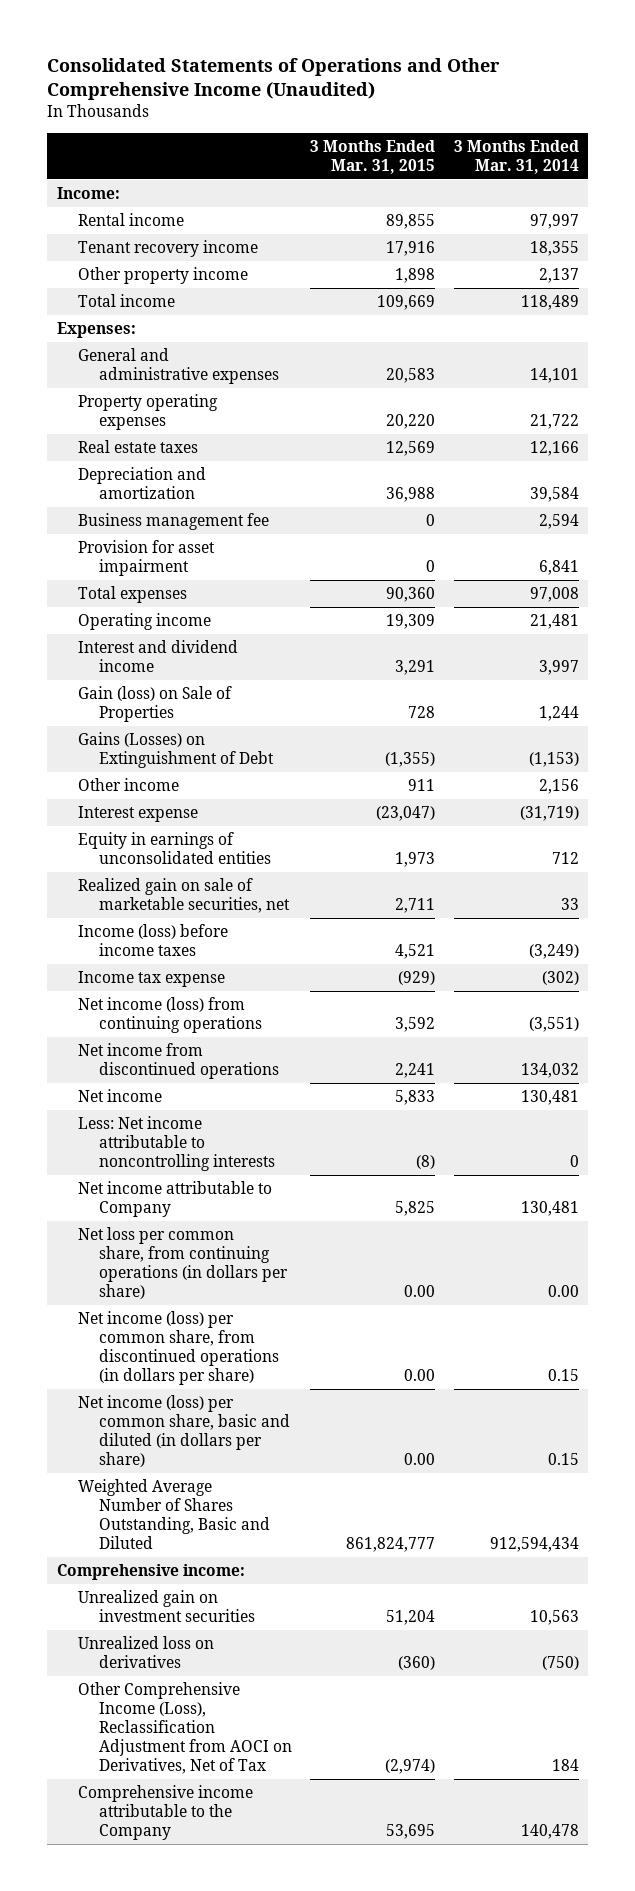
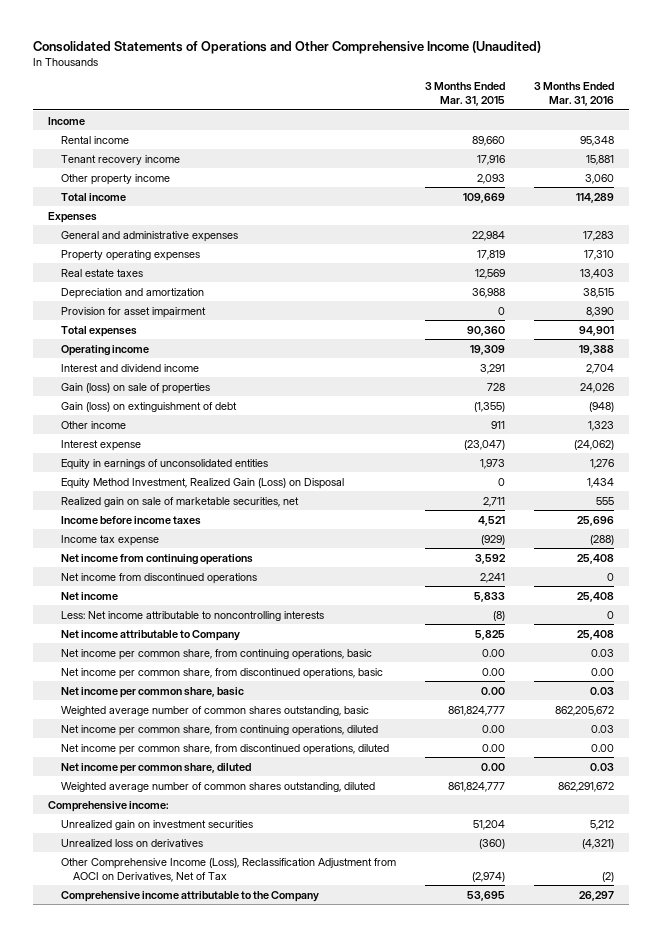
- | 3 Months Ended Mar. 31, 2015 | 3 Months Ended Mar. 31, 2014
+ | 3 Months Ended Mar. 31, 2015 | 3 Months Ended Mar. 31, 2016
- Income:
- Rental income | 89,855 | 97,997
+ Income
+ Rental income | 89,660 | 95,348
- Other property income | 1,898 | 2,137
+ Other property income | 2,093 | 3,060
- Expenses:
- General and administrative expenses | 20,583 | 14,101
- Property operating expenses | 20,220 | 21,722
+ Expenses
+ General and administrative expenses | 22,984 | 17,283
+ Property operating expenses | 17,819 | 17,310
- Business management fee | 0 | 2,594
- Gain (loss) on Sale of Properties | 728 | 1,244
- Gains (Losses) on Extinguishment of Debt | (1,355) | (1,153)
+ Gain (loss) on sale of properties | 728 | 24,026
+ Gain (loss) on extinguishment of debt | (1,355) | (948)
+ Equity Method Investment, Realized Gain (Loss) on Disposal | 0 | 1,434
- Income (loss) before income taxes | 4,521 | (3,249)
+ Income before income taxes | 4,521 | 25,696
- Net income (loss) from continuing operations | 3,592 | (3,551)
+ Net income from continuing operations | 3,592 | 25,408
- Net loss per common share, from continuing operations (in dollars per share) | 0.00 | 0.00
- Net income (loss) per common share, from discontinued operations (in dollars per share) | 0.00 | 0.15
- Net income (loss) per common share, basic and diluted (in dollars per share) | 0.00 | 0.15
- Weighted Average Number of Shares Outstanding, Basic and Diluted | 861,824,777 | 912,594,434
+ Net income per common share, from continuing operations, basic | 0.00 | 0.03
+ Net income per common share, from discontinued operations, basic | 0.00 | 0.00
+ Net income per common share, basic | 0.00 | 0.03
+ Weighted average number of common shares outstanding, basic | 861,824,777 | 862,205,672
+ Net income per common share, from continuing operations, diluted | 0.00 | 0.03
+ Net income per common share, from discontinued operations, diluted | 0.00 | 0.00
+ Net income per common share, diluted | 0.00 | 0.03
+ Weighted average number of common shares outstanding, diluted | 861,824,777 | 862,291,672

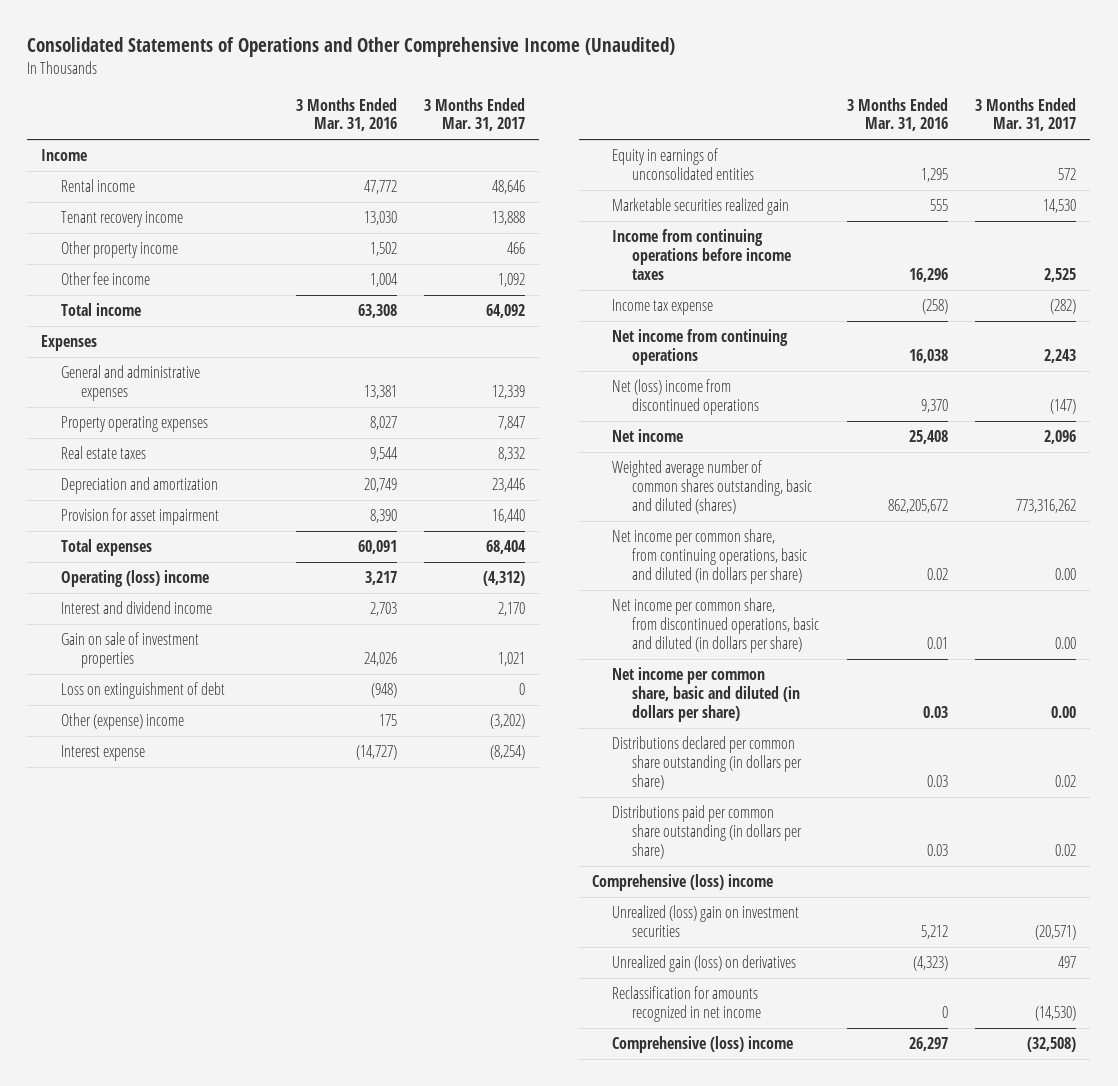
- | 3 Months Ended Mar. 31, 2015 | 3 Months Ended Mar. 31, 2016
+ | 3 Months Ended Mar. 31, 2016 | 3 Months Ended Mar. 31, 2017
- Rental income | 89,660 | 95,348
- Tenant recovery income | 17,916 | 15,881
- Other property income | 2,093 | 3,060
- Total income | 109,669 | 114,289
+ Rental income | 47,772 | 48,646
+ Tenant recovery income | 13,030 | 13,888
+ Other property income | 1,502 | 466
+ Other fee income | 1,004 | 1,092
+ Total income | 63,308 | 64,092
- General and administrative expenses | 22,984 | 17,283
- Property operating expenses | 17,819 | 17,310
- Real estate taxes | 12,569 | 13,403
- Depreciation and amortization | 36,988 | 38,515
+ General and administrative expenses | 13,381 | 12,339
+ Property operating expenses | 8,027 | 7,847
+ Real estate taxes | 9,544 | 8,332
+ Depreciation and amortization | 20,749 | 23,446
- Total expenses | 90,360 | 94,901
- Operating income | 19,309 | 19,388
- Interest and dividend income | 3,291 | 2,704
- Gain (loss) on sale of properties | 728 | 24,026
- Gain (loss) on extinguishment of debt | (1,355) | (948)
- Other income | 911 | 1,323
- Interest expense | (23,047) | (24,062)
- Equity in earnings of unconsolidated entities | 1,973 | 1,276
- Equity Method Investment, Realized Gain (Loss) on Disposal | 0 | 1,434
- Realized gain on sale of marketable securities, net | 2,711 | 555
- Income before income taxes | 4,521 | 25,696
- Income tax expense | (929) | (288)
- Net income from continuing operations | 3,592 | 25,408
- Net income from discontinued operations | 2,241 | 0
+ Total expenses | 60,091 | 68,404
+ Operating (loss) income | 3,217 | (4,312)
+ Interest and dividend income | 2,703 | 2,170
+ Gain on sale of investment properties | 24,026 | 1,021
+ Loss on extinguishment of debt | (948) | 0
+ Other (expense) income | 175 | (3,202)
+ Interest expense | (14,727) | (8,254)
+ Equity in earnings of unconsolidated entities | 1,295 | 572
+ Marketable securities realized gain | 555 | 14,530
+ Income from continuing operations before income taxes | 16,296 | 2,525
+ Income tax expense | (258) | (282)
+ Net income from continuing operations | 16,038 | 2,243
+ Net (loss) income from discontinued operations | 9,370 | (147)
- Less: Net income attributable to noncontrolling interests | (8) | 0
- Net income attributable to Company | 5,825 | 25,408
- Net income per common share, from continuing operations, basic | 0.00 | 0.03
- Net income per common share, from discontinued operations, basic | 0.00 | 0.00
- Net income per common share, basic | 0.00 | 0.03
- Weighted average number of common shares outstanding, basic | 861,824,777 | 862,205,672
- Net income per common share, from continuing operations, diluted | 0.00 | 0.03
- Net income per common share, from discontinued operations, diluted | 0.00 | 0.00
- Net income per common share, diluted | 0.00 | 0.03
- Weighted average number of common shares outstanding, diluted | 861,824,777 | 862,291,672
- Comprehensive income:
- Unrealized gain on investment securities | 51,204 | 5,212
- Unrealized loss on derivatives | (360) | (4,321)
- Other Comprehensive Income (Loss), Reclassification Adjustment from AOCI on Derivatives, Net of Tax | (2,974) | (2)
- Comprehensive income attributable to the Company | 53,695 | 26,297
+ Weighted average number of common shares outstanding, basic and diluted (shares) | 862,205,672 | 773,316,262
+ Net income per common share, from continuing operations, basic and diluted (in dollars per share) | 0.02 | 0.00
+ Net income per common share, from discontinued operations, basic and diluted (in dollars per share) | 0.01 | 0.00
+ Net income per common share, basic and diluted (in dollars per share) | 0.03 | 0.00
+ Distributions declared per common share outstanding (in dollars per share) | 0.03 | 0.02
+ Distributions paid per common share outstanding (in dollars per share) | 0.03 | 0.02
+ Comprehensive (loss) income
+ Unrealized (loss) gain on investment securities | 5,212 | (20,571)
+ Unrealized gain (loss) on derivatives | (4,323) | 497
+ Reclassification for amounts recognized in net income | 0 | (14,530)
+ Comprehensive (loss) income | 26,297 | (32,508)

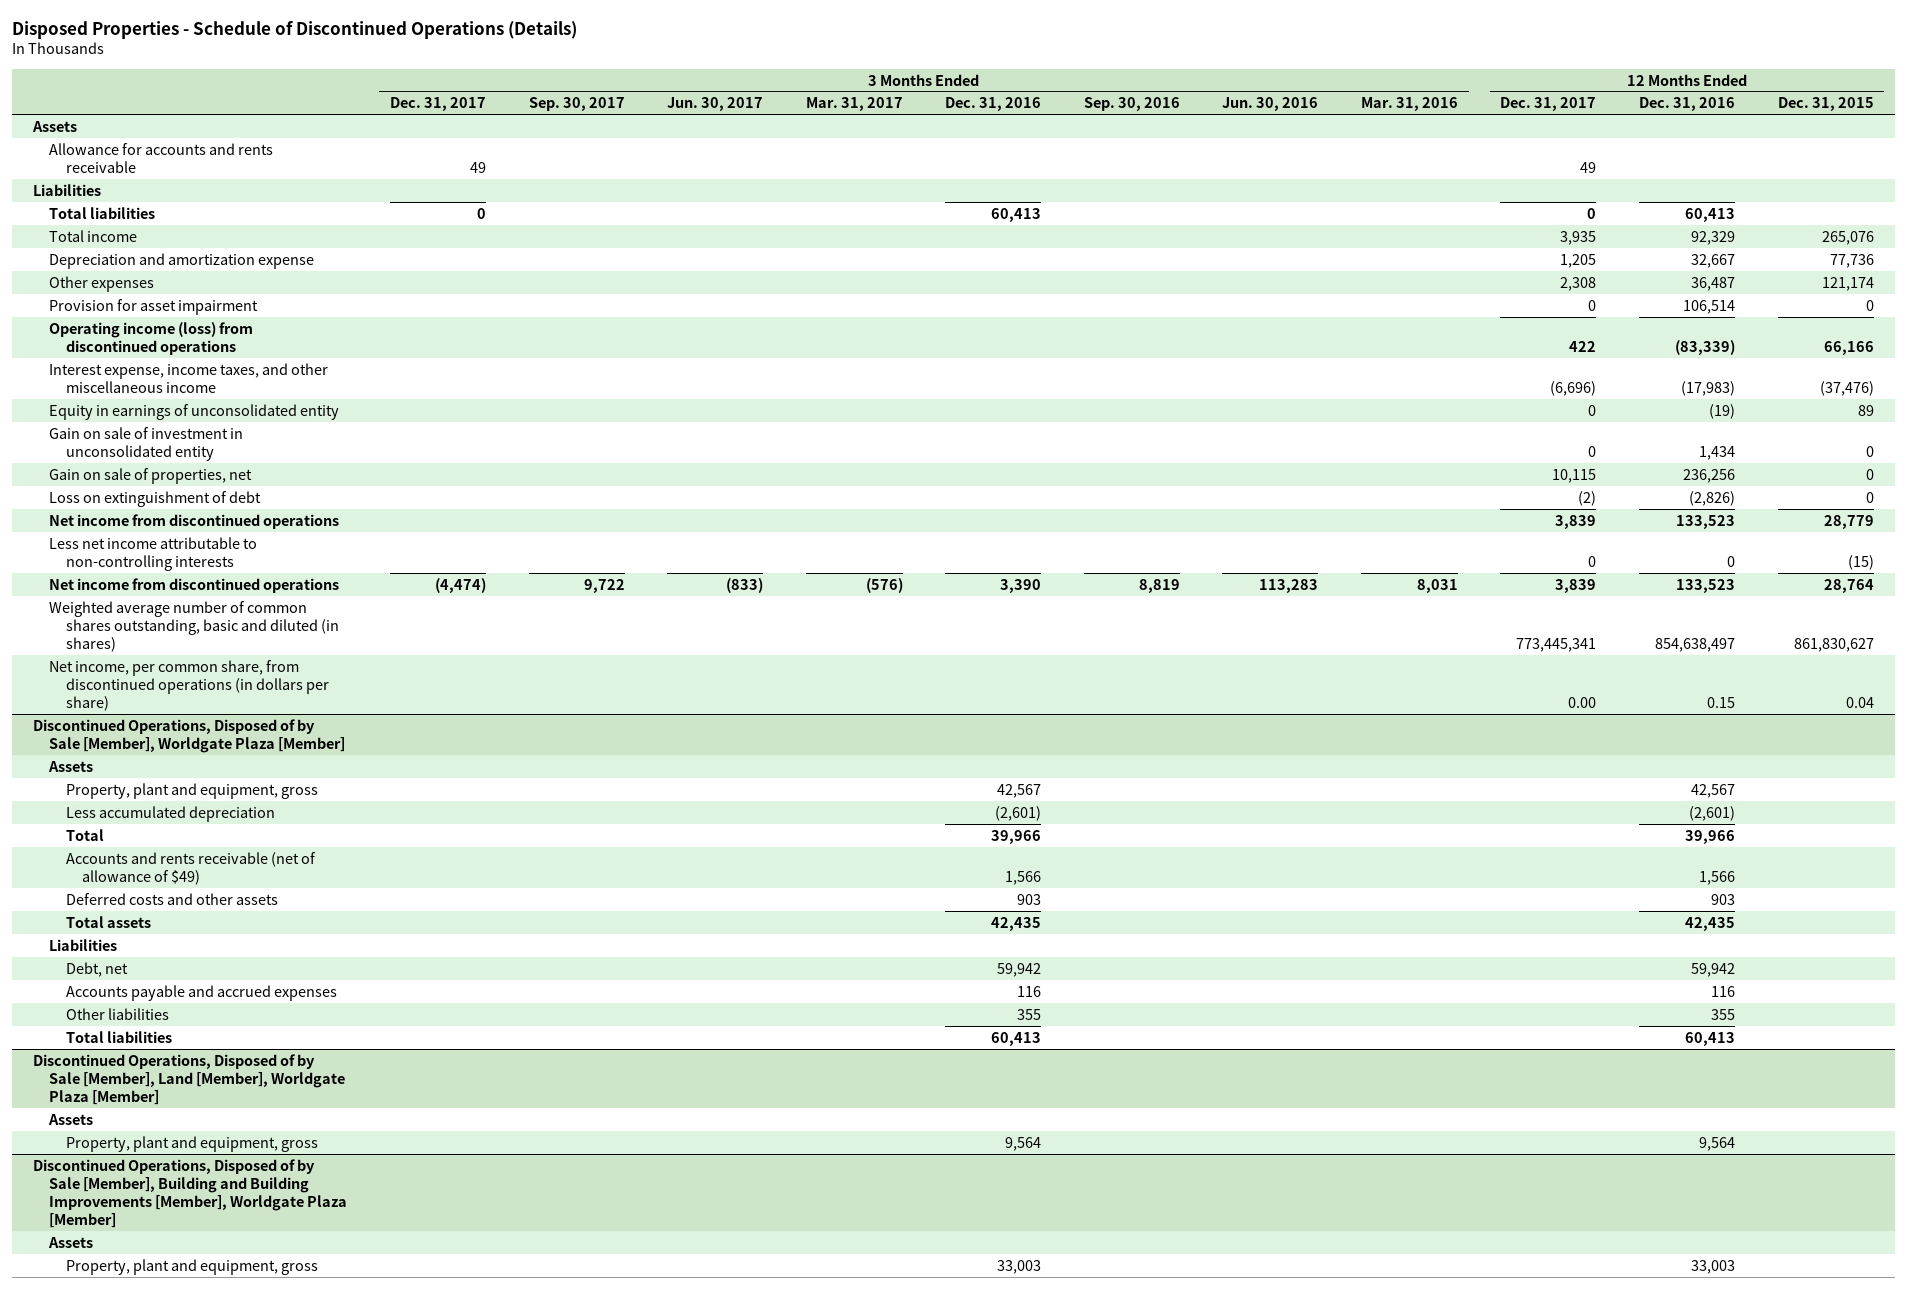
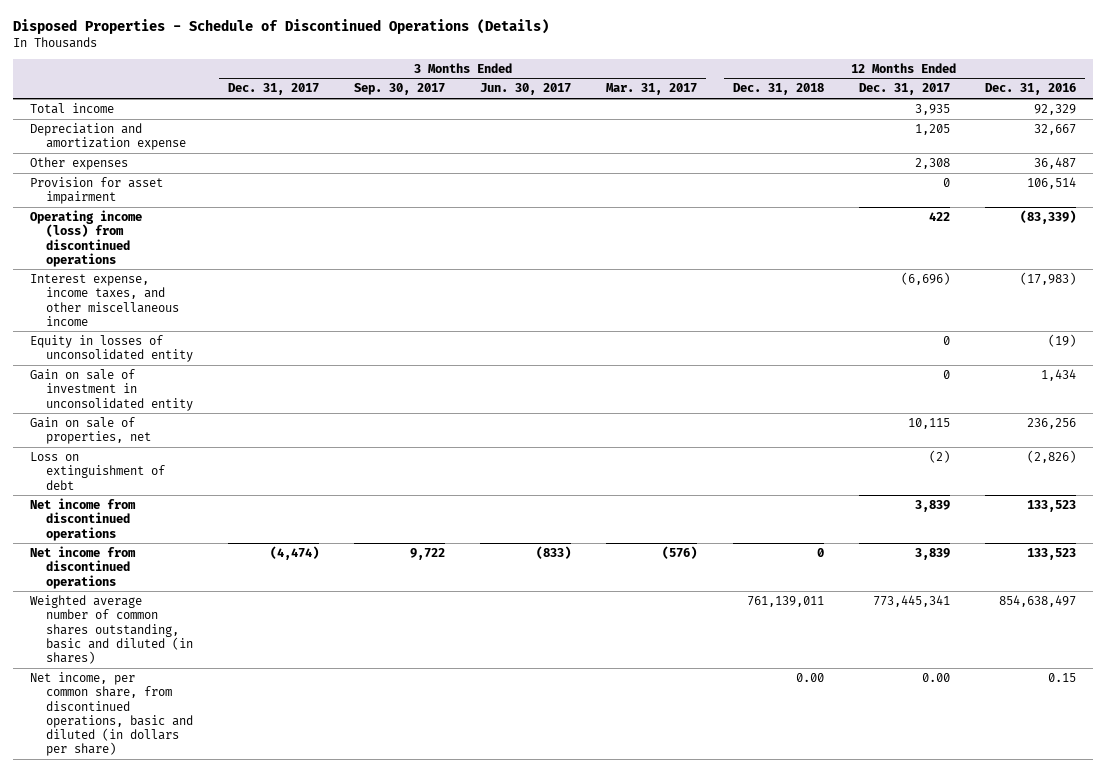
- | 3 Months Ended Dec. 31, 2017 | 3 Months Ended Sep. 30, 2017 | 3 Months Ended Jun. 30, 2017 | 3 Months Ended Mar. 31, 2017 | 3 Months Ended Dec. 31, 2016 | 3 Months Ended Sep. 30, 2016 | 3 Months Ended Jun. 30, 2016 | 3 Months Ended Mar. 31, 2016 | 12 Months Ended Dec. 31, 2017 | 12 Months Ended Dec. 31, 2016 | 12 Months Ended Dec. 31, 2015
+ | 3 Months Ended Dec. 31, 2017 | 3 Months Ended Sep. 30, 2017 | 3 Months Ended Jun. 30, 2017 | 3 Months Ended Mar. 31, 2017 | 12 Months Ended Dec. 31, 2018 | 12 Months Ended Dec. 31, 2017 | 12 Months Ended Dec. 31, 2016
- Assets
- Allowance for accounts and rents receivable | 49 | | | | | | | | 49 | |
- Liabilities
- Total liabilities | 0 | | | | 60,413 | | | | 0 | 60,413 |
- Equity in earnings of unconsolidated entity | | | | | | | | | 0 | (19) | 89
+ Equity in losses of unconsolidated entity | | | | | | 0 | (19)
- Less net income attributable to non-controlling interests | | | | | | | | | 0 | 0 | (15)
- Net income, per common share, from discontinued operations (in dollars per share) | | | | | | | | | 0.00 | 0.15 | 0.04
- Discontinued Operations, Disposed of by Sale [Member], Worldgate Plaza [Member]
- Assets
- Property, plant and equipment, gross | | | | | 42,567 | | | | | 42,567 |
- Less accumulated depreciation | | | | | (2,601) | | | | | (2,601) |
- Total | | | | | 39,966 | | | | | 39,966 |
- Accounts and rents receivable (net of allowance of $49) | | | | | 1,566 | | | | | 1,566 |
- Deferred costs and other assets | | | | | 903 | | | | | 903 |
- Total assets | | | | | 42,435 | | | | | 42,435 |
- Liabilities
- Debt, net | | | | | 59,942 | | | | | 59,942 |
- Accounts payable and accrued expenses | | | | | 116 | | | | | 116 |
- Other liabilities | | | | | 355 | | | | | 355 |
- Total liabilities | | | | | 60,413 | | | | | 60,413 |
- Discontinued Operations, Disposed of by Sale [Member], Land [Member], Worldgate Plaza [Member]
- Assets
- Property, plant and equipment, gross | | | | | 9,564 | | | | | 9,564 |
- Discontinued Operations, Disposed of by Sale [Member], Building and Building Improvements [Member], Worldgate Plaza [Member]
- Assets
- Property, plant and equipment, gross | | | | | 33,003 | | | | | 33,003 |
+ Net income, per common share, from discontinued operations, basic and diluted (in dollars per share) | | | | | 0.00 | 0.00 | 0.15

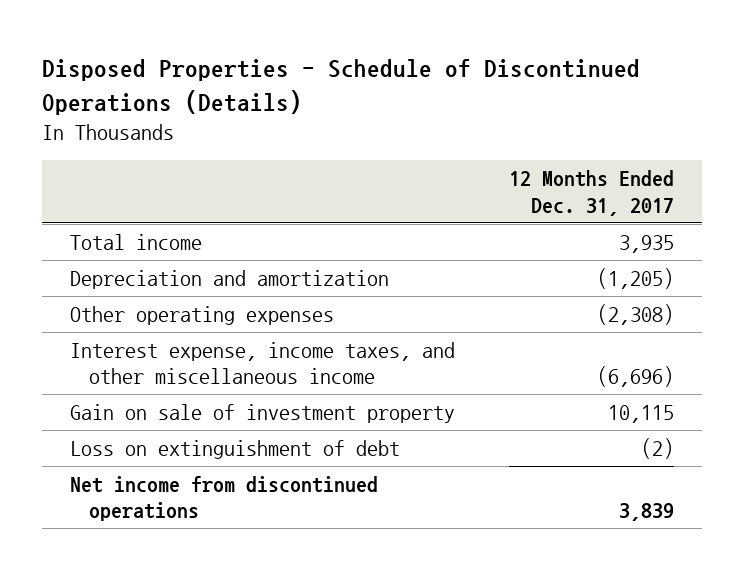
- | 3 Months Ended Dec. 31, 2017 | 3 Months Ended Sep. 30, 2017 | 3 Months Ended Jun. 30, 2017 | 3 Months Ended Mar. 31, 2017 | 12 Months Ended Dec. 31, 2018 | 12 Months Ended Dec. 31, 2017 | 12 Months Ended Dec. 31, 2016
+ | 12 Months Ended Dec. 31, 2017
- Depreciation and amortization expense | | | | | | 1,205 | 32,667
- Other expenses | | | | | | 2,308 | 36,487
- Provision for asset impairment | | | | | | 0 | 106,514
- Operating income (loss) from discontinued operations | | | | | | 422 | (83,339)
+ Depreciation and amortization | (1,205)
+ Other operating expenses | (2,308)
- Equity in losses of unconsolidated entity | | | | | | 0 | (19)
- Gain on sale of investment in unconsolidated entity | | | | | | 0 | 1,434
- Gain on sale of properties, net | | | | | | 10,115 | 236,256
+ Gain on sale of investment property | 10,115
- Net income from discontinued operations | (4,474) | 9,722 | (833) | (576) | 0 | 3,839 | 133,523
- Weighted average number of common shares outstanding, basic and diluted (in shares) | | | | | 761,139,011 | 773,445,341 | 854,638,497
- Net income, per common share, from discontinued operations, basic and diluted (in dollars per share) | | | | | 0.00 | 0.00 | 0.15

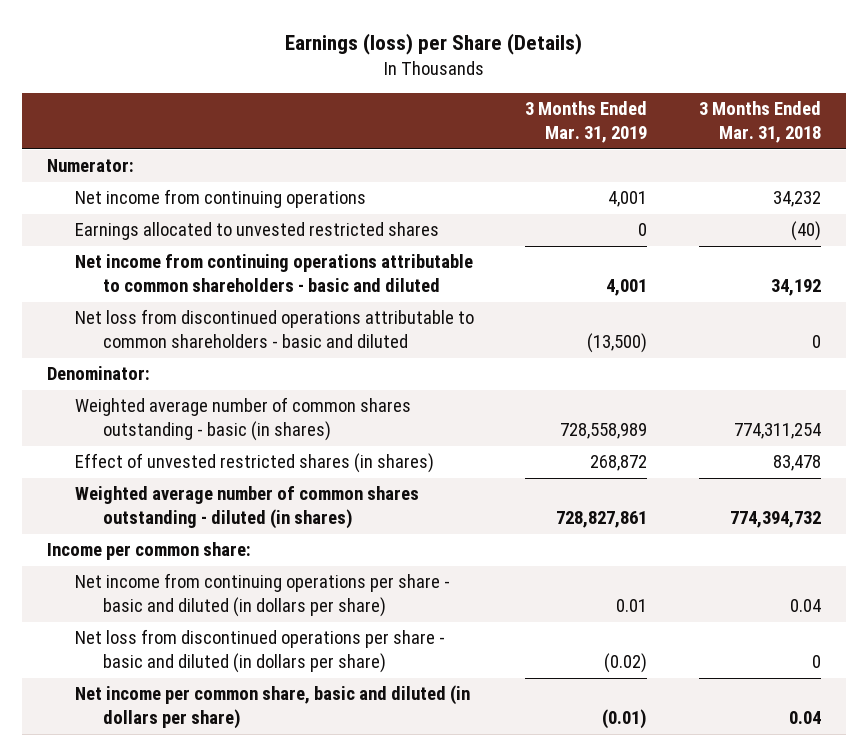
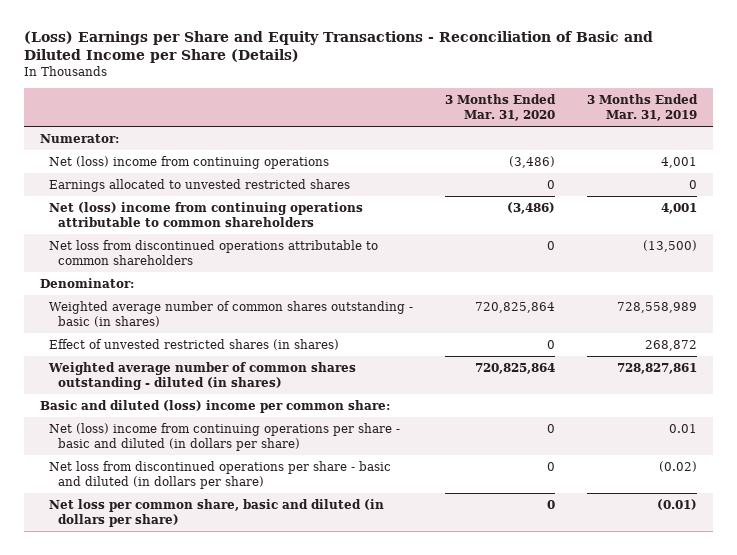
- Earnings (loss) per Share (Details)
+ (Loss) Earnings per Share and Equity Transactions - Reconciliation of Basic and Diluted Income per Share (Details)
- | 3 Months Ended Mar. 31, 2019 | 3 Months Ended Mar. 31, 2018
+ | 3 Months Ended Mar. 31, 2020 | 3 Months Ended Mar. 31, 2019
- Net income from continuing operations | 4,001 | 34,232
+ Net (loss) income from continuing operations | (3,486) | 4,001
- Net income from continuing operations attributable to common shareholders - basic and diluted | 4,001 | 34,192
- Net loss from discontinued operations attributable to common shareholders - basic and diluted | (13,500) | 0
+ Net (loss) income from continuing operations attributable to common shareholders | (3,486) | 4,001
+ Net loss from discontinued operations attributable to common shareholders | 0 | (13,500)
- Income per common share:
- Net income from continuing operations per share - basic and diluted (in dollars per share) | 0.01 | 0.04
+ Basic and diluted (loss) income per common share:
+ Net (loss) income from continuing operations per share - basic and diluted (in dollars per share) | 0 | 0.01
- Net income per common share, basic and diluted (in dollars per share) | (0.01) | 0.04
+ Net loss per common share, basic and diluted (in dollars per share) | 0 | (0.01)

